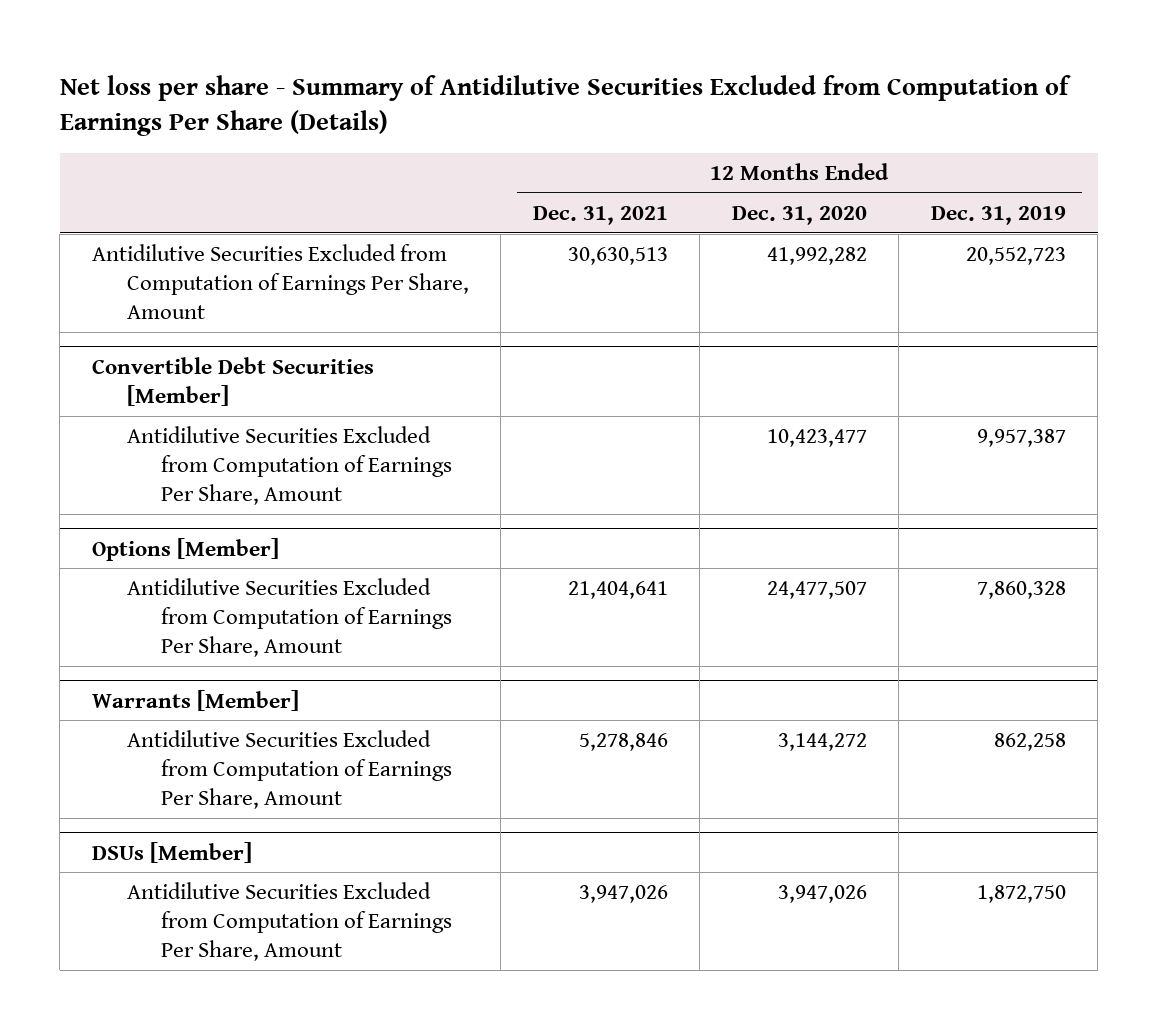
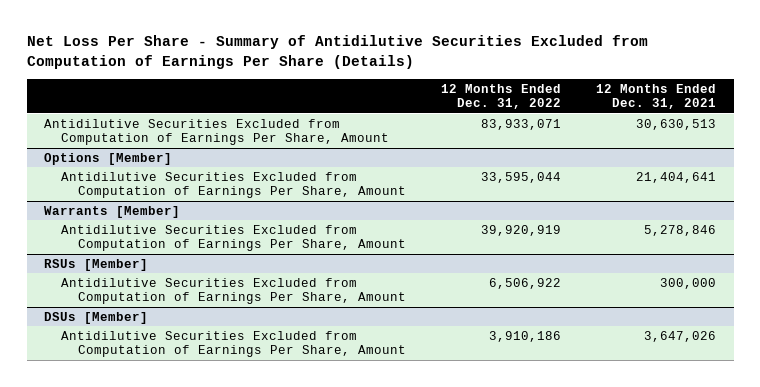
- Net loss per share - Summary of Antidilutive Securities Excluded from Computation of Earnings Per Share (Details)
+ Net Loss Per Share - Summary of Antidilutive Securities Excluded from Computation of Earnings Per Share (Details)
- | 12 Months Ended Dec. 31, 2021 | 12 Months Ended Dec. 31, 2020 | 12 Months Ended Dec. 31, 2019
+ | 12 Months Ended Dec. 31, 2022 | 12 Months Ended Dec. 31, 2021
- Convertible Debt Securities [Member]
- Antidilutive Securities Excluded from Computation of Earnings Per Share, Amount | | 10,423,477 | 9,957,387
+ RSUs [Member]
+ Antidilutive Securities Excluded from Computation of Earnings Per Share, Amount | 6,506,922 | 300,000
@ DSUs [Member]
- Antidilutive Securities Excluded from Computation of Earnings Per Share, Amount | 3,947,026 | 3,947,026 | 1,872,750
+ Antidilutive Securities Excluded from Computation of Earnings Per Share, Amount | 3,910,186 | 3,647,026

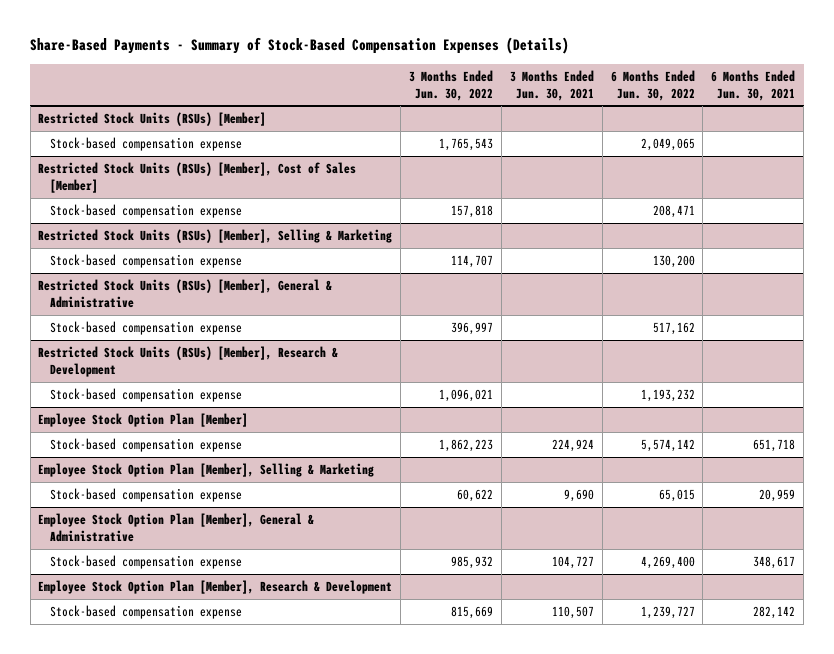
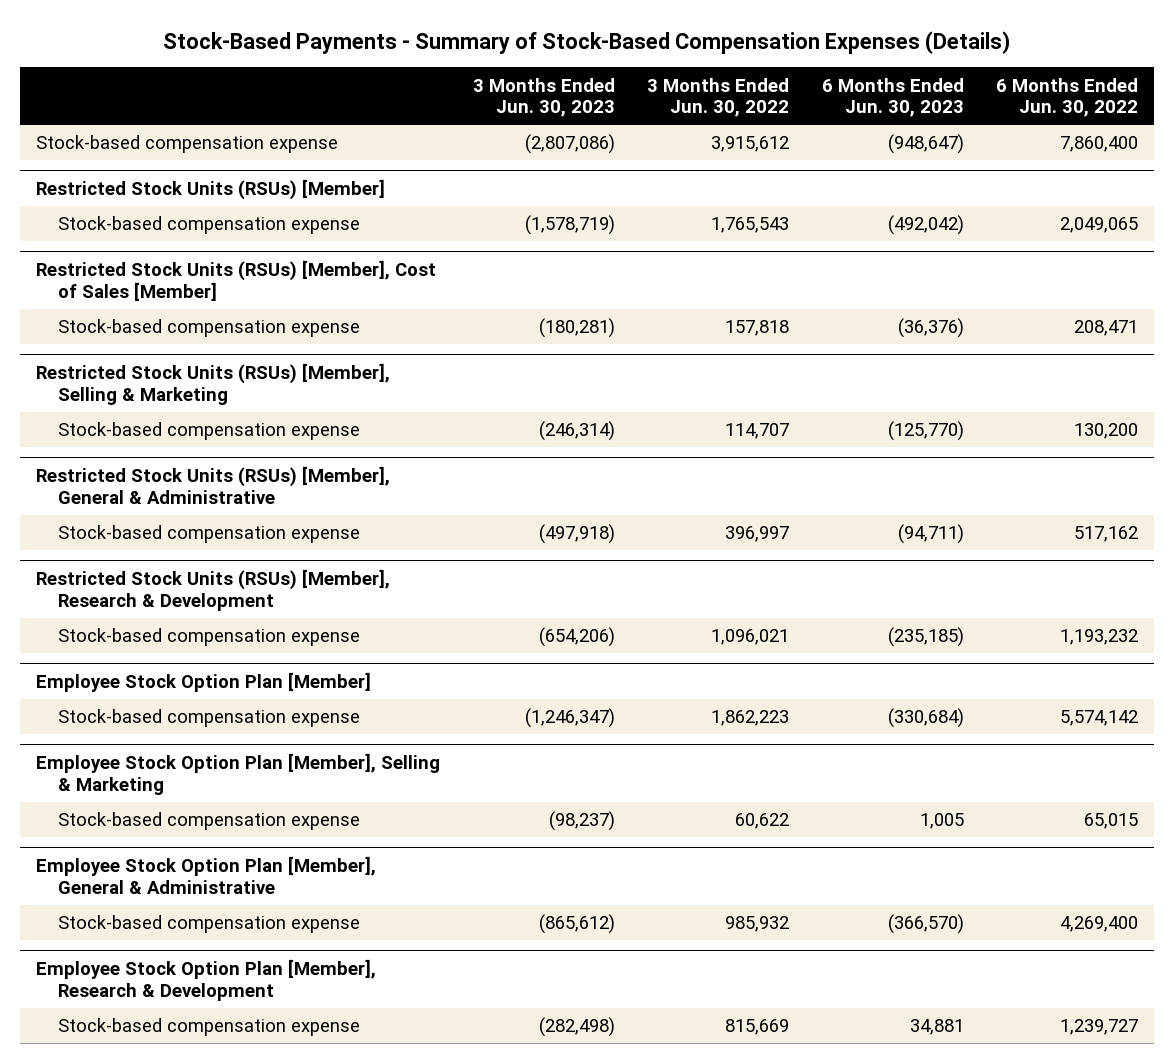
- Share-Based Payments - Summary of Stock-Based Compensation Expenses (Details)
+ Stock-Based Payments - Summary of Stock-Based Compensation Expenses (Details)
- | 3 Months Ended Jun. 30, 2022 | 3 Months Ended Jun. 30, 2021 | 6 Months Ended Jun. 30, 2022 | 6 Months Ended Jun. 30, 2021
+ | 3 Months Ended Jun. 30, 2023 | 3 Months Ended Jun. 30, 2022 | 6 Months Ended Jun. 30, 2023 | 6 Months Ended Jun. 30, 2022
+ Stock-based compensation expense | (2,807,086) | 3,915,612 | (948,647) | 7,860,400

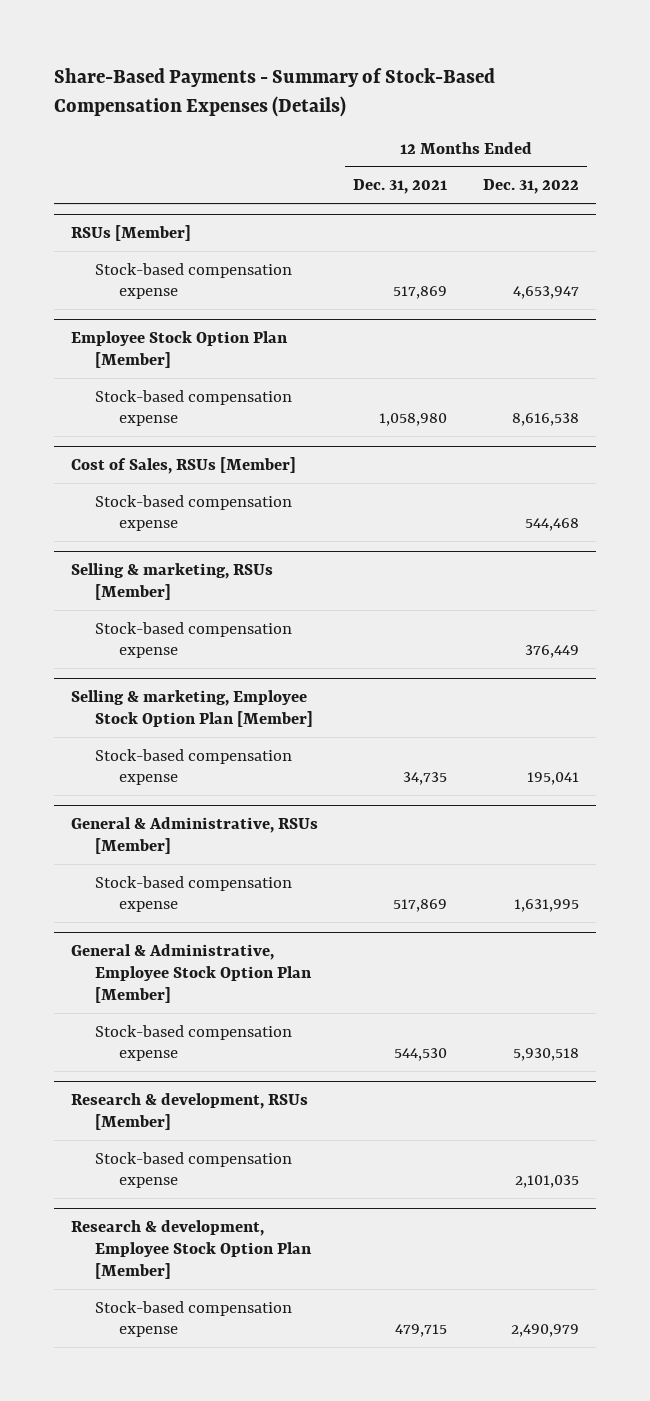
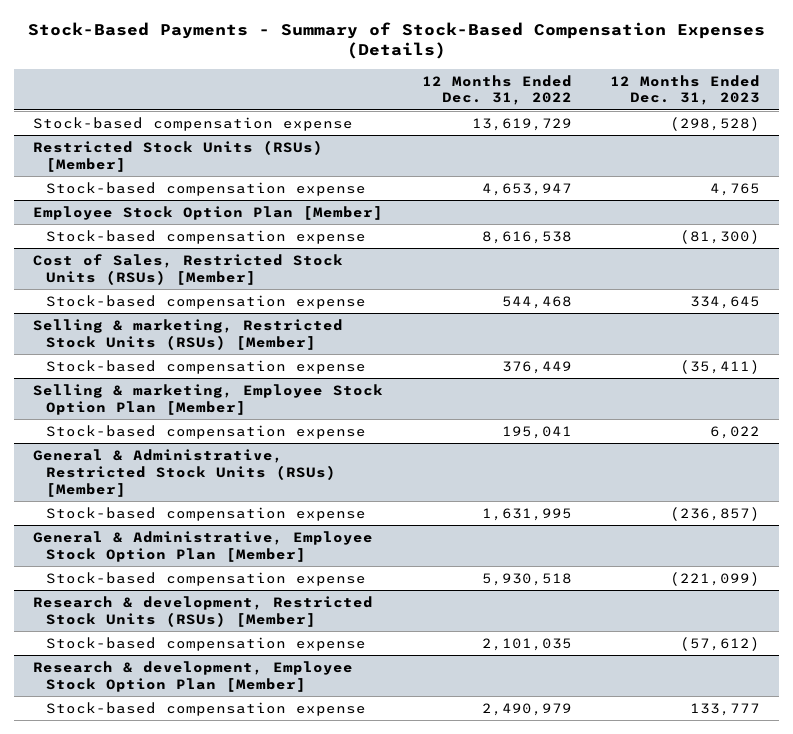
- Share-Based Payments - Summary of Stock-Based Compensation Expenses (Details)
+ Stock-Based Payments - Summary of Stock-Based Compensation Expenses (Details)
- | 12 Months Ended Dec. 31, 2021 | 12 Months Ended Dec. 31, 2022
+ | 12 Months Ended Dec. 31, 2022 | 12 Months Ended Dec. 31, 2023
- RSUs [Member]
+ Stock-based compensation expense | 13,619,729 | (298,528)
+ Restricted Stock Units (RSUs) [Member]
- Cost of Sales, RSUs [Member]
+ Cost of Sales, Restricted Stock Units (RSUs) [Member]
- Selling & marketing, RSUs [Member]
+ Selling & marketing, Restricted Stock Units (RSUs) [Member]
- General & Administrative, RSUs [Member]
+ General & Administrative, Restricted Stock Units (RSUs) [Member]
- Research & development, RSUs [Member]
+ Research & development, Restricted Stock Units (RSUs) [Member]

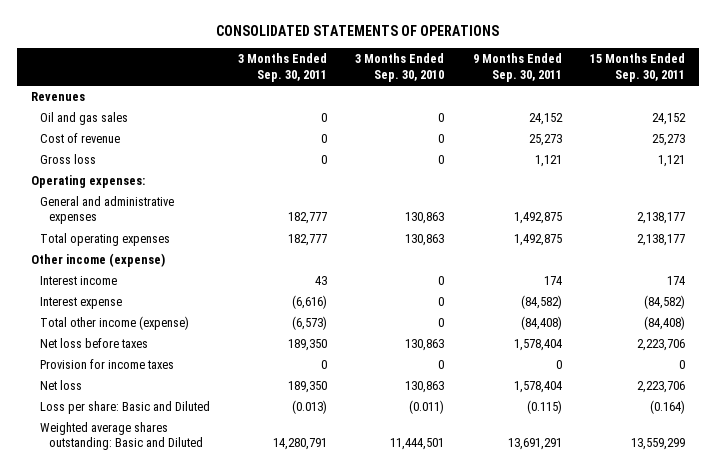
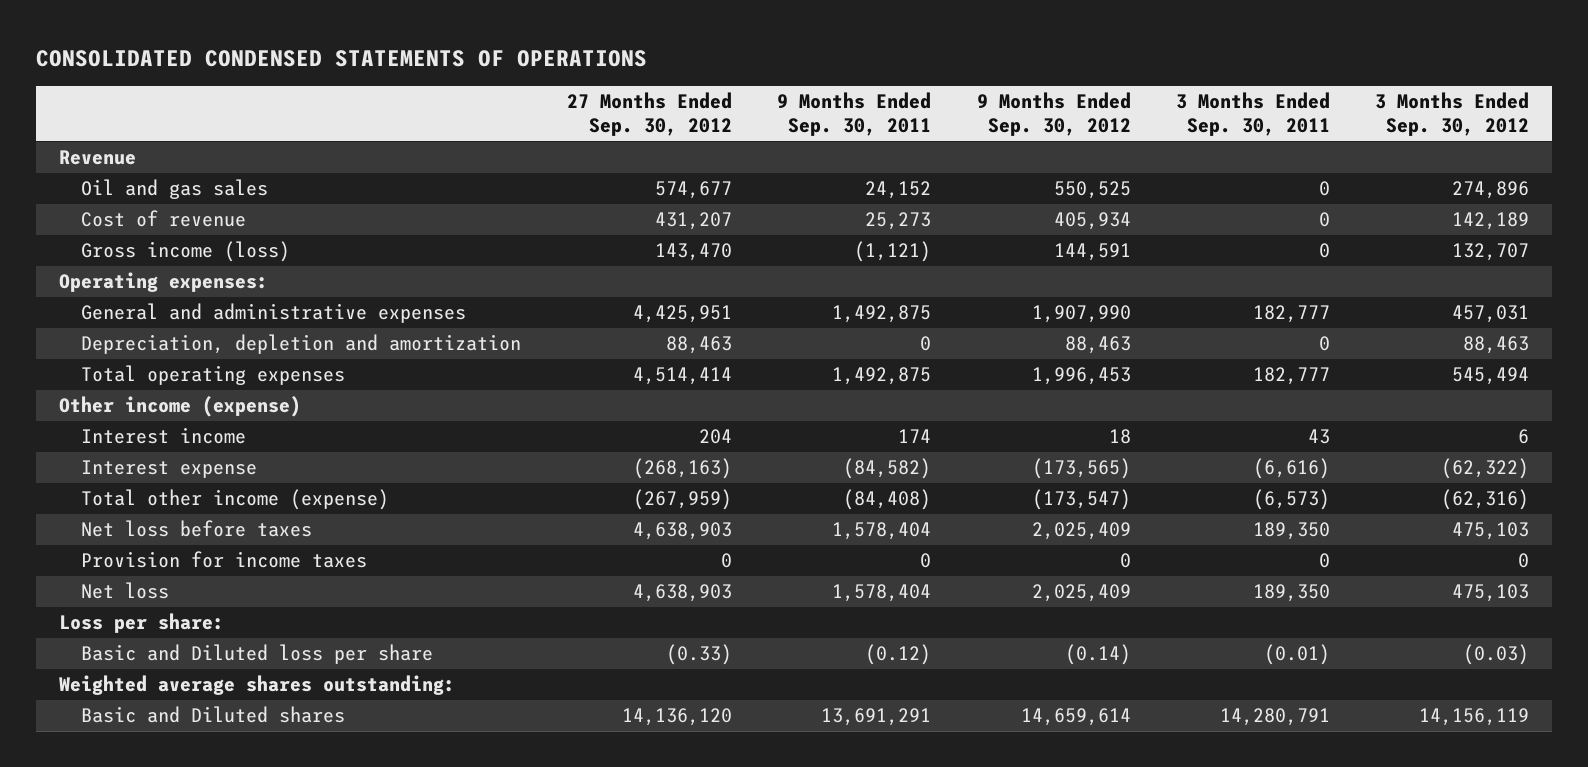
- CONSOLIDATED STATEMENTS OF OPERATIONS
+ CONSOLIDATED CONDENSED STATEMENTS OF OPERATIONS
- | 3 Months Ended Sep. 30, 2011 | 3 Months Ended Sep. 30, 2010 | 9 Months Ended Sep. 30, 2011 | 15 Months Ended Sep. 30, 2011
+ | 27 Months Ended Sep. 30, 2012 | 9 Months Ended Sep. 30, 2011 | 9 Months Ended Sep. 30, 2012 | 3 Months Ended Sep. 30, 2011 | 3 Months Ended Sep. 30, 2012
- Revenues
+ Revenue
- Gross loss | 0 | 0 | 1,121 | 1,121
+ Gross income (loss) | 143,470 | (1,121) | 144,591 | 0 | 132,707
+ Depreciation, depletion and amortization | 88,463 | 0 | 88,463 | 0 | 88,463
- Loss per share: Basic and Diluted | (0.013) | (0.011) | (0.115) | (0.164)
- Weighted average shares outstanding: Basic and Diluted | 14,280,791 | 11,444,501 | 13,691,291 | 13,559,299
+ Loss per share:
+ Basic and Diluted loss per share | (0.33) | (0.12) | (0.14) | (0.01) | (0.03)
+ Weighted average shares outstanding:
+ Basic and Diluted shares | 14,136,120 | 13,691,291 | 14,659,614 | 14,280,791 | 14,156,119

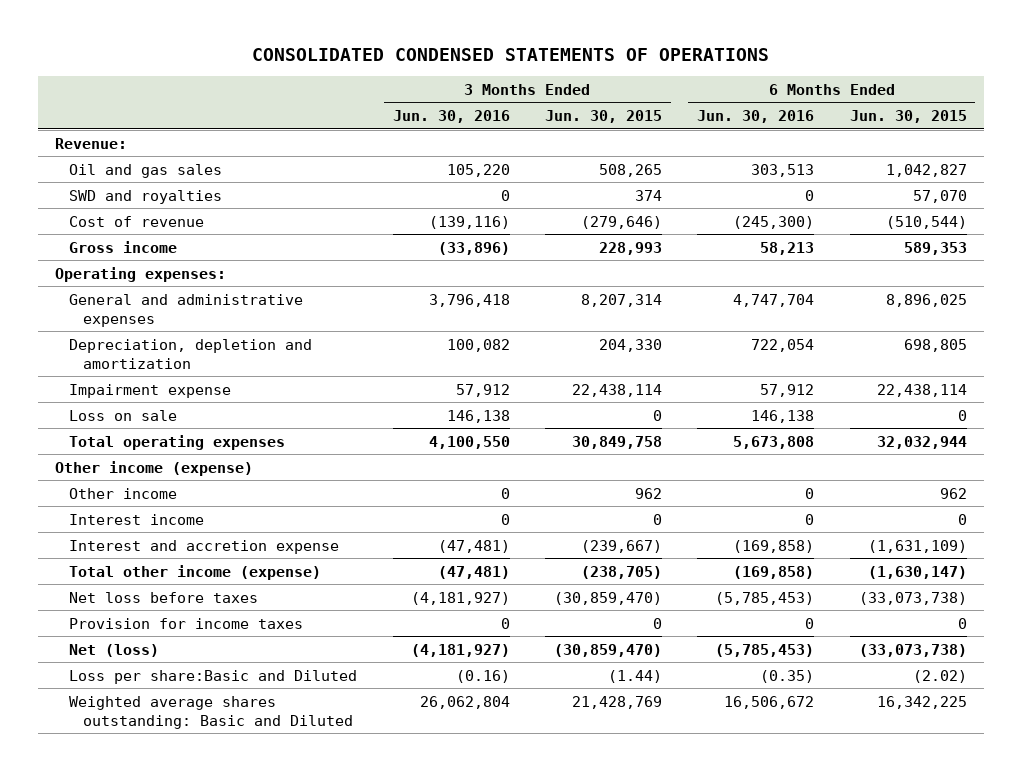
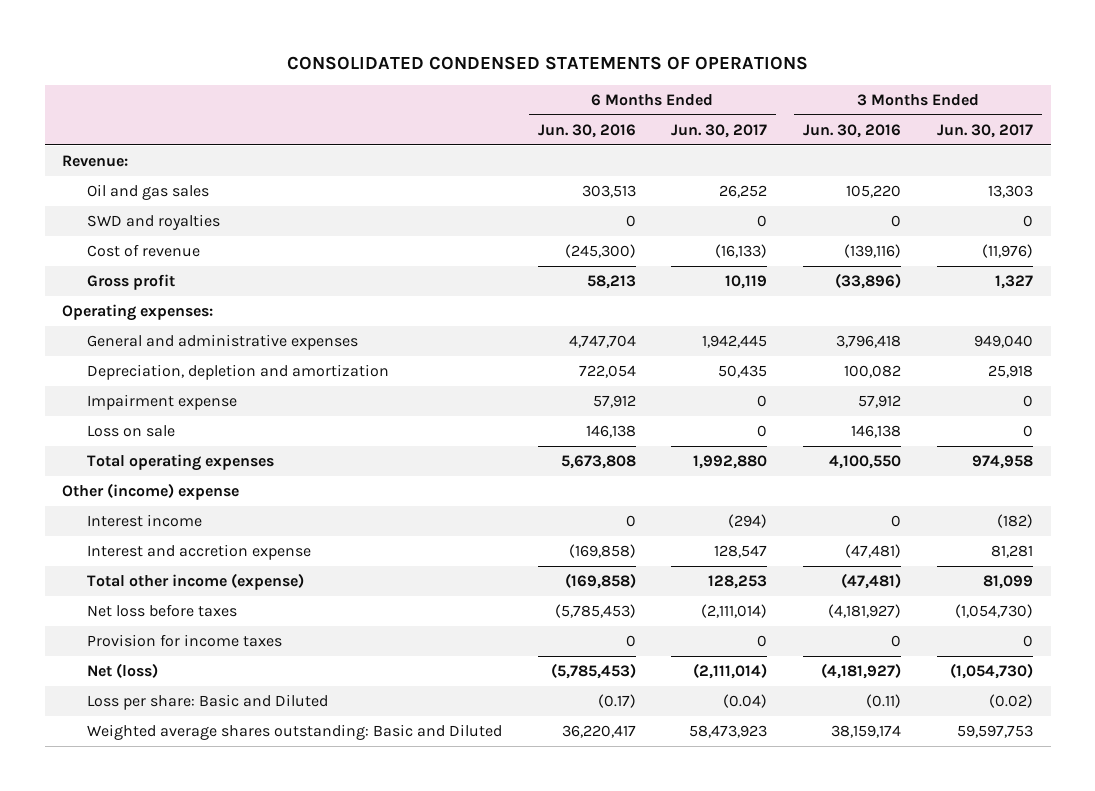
- | 3 Months Ended Jun. 30, 2016 | 3 Months Ended Jun. 30, 2015 | 6 Months Ended Jun. 30, 2016 | 6 Months Ended Jun. 30, 2015
+ | 6 Months Ended Jun. 30, 2016 | 6 Months Ended Jun. 30, 2017 | 3 Months Ended Jun. 30, 2016 | 3 Months Ended Jun. 30, 2017
- Gross income | (33,896) | 228,993 | 58,213 | 589,353
+ Gross profit | 58,213 | 10,119 | (33,896) | 1,327
- Other income (expense)
- Other income | 0 | 962 | 0 | 962
+ Other (income) expense
- Loss per share:Basic and Diluted | (0.16) | (1.44) | (0.35) | (2.02)
- Weighted average shares outstanding: Basic and Diluted | 26,062,804 | 21,428,769 | 16,506,672 | 16,342,225
+ Loss per share: Basic and Diluted | (0.17) | (0.04) | (0.11) | (0.02)
+ Weighted average shares outstanding: Basic and Diluted | 36,220,417 | 58,473,923 | 38,159,174 | 59,597,753

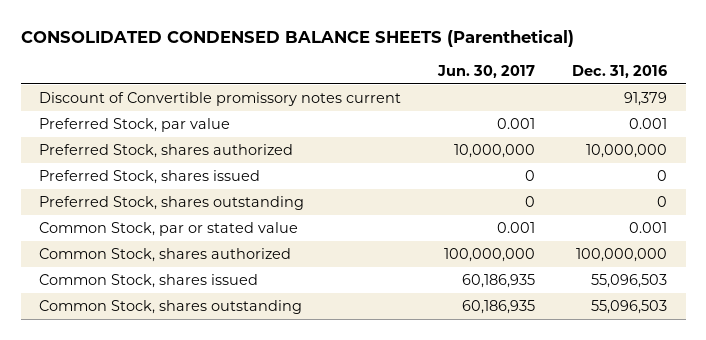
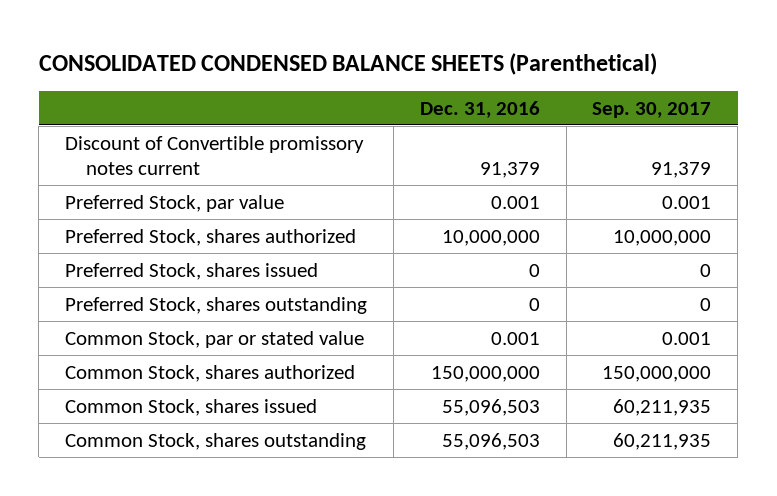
- | Jun. 30, 2017 | Dec. 31, 2016
+ | Dec. 31, 2016 | Sep. 30, 2017
- Common Stock, shares authorized | 100,000,000 | 100,000,000
+ Common Stock, shares authorized | 150,000,000 | 150,000,000

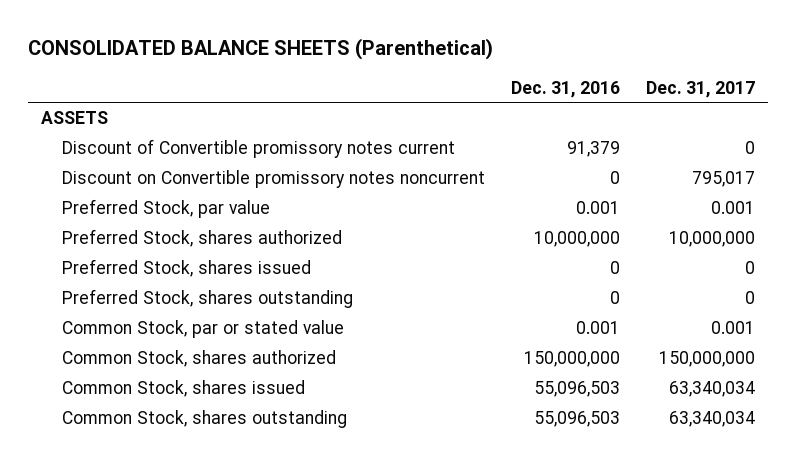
- CONSOLIDATED CONDENSED BALANCE SHEETS (Parenthetical)
+ CONSOLIDATED BALANCE SHEETS (Parenthetical)
- | Dec. 31, 2016 | Sep. 30, 2017
+ | Dec. 31, 2016 | Dec. 31, 2017
+ ASSETS
+ Discount on Convertible promissory notes noncurrent | 0 | 795,017

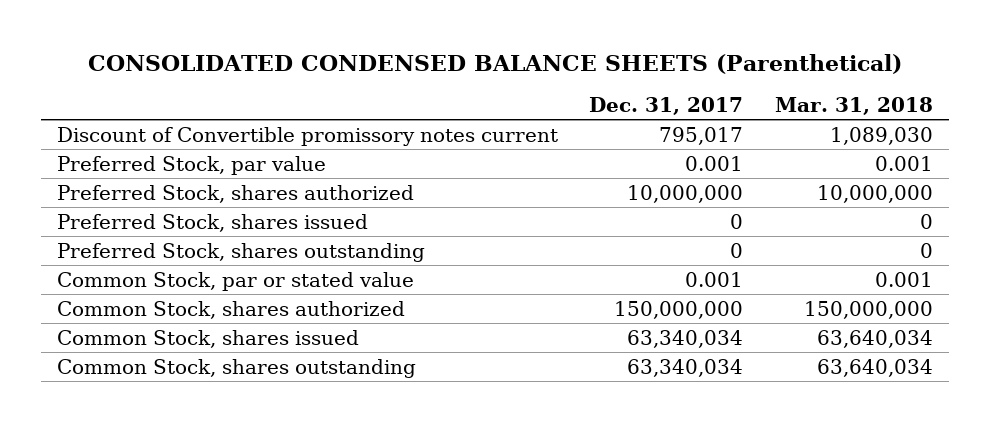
- CONSOLIDATED BALANCE SHEETS (Parenthetical)
+ CONSOLIDATED CONDENSED BALANCE SHEETS (Parenthetical)
- | Dec. 31, 2016 | Dec. 31, 2017
+ | Dec. 31, 2017 | Mar. 31, 2018
- ASSETS
- Discount of Convertible promissory notes current | 91,379 | 0
- Discount on Convertible promissory notes noncurrent | 0 | 795,017
+ Discount of Convertible promissory notes current | 795,017 | 1,089,030

